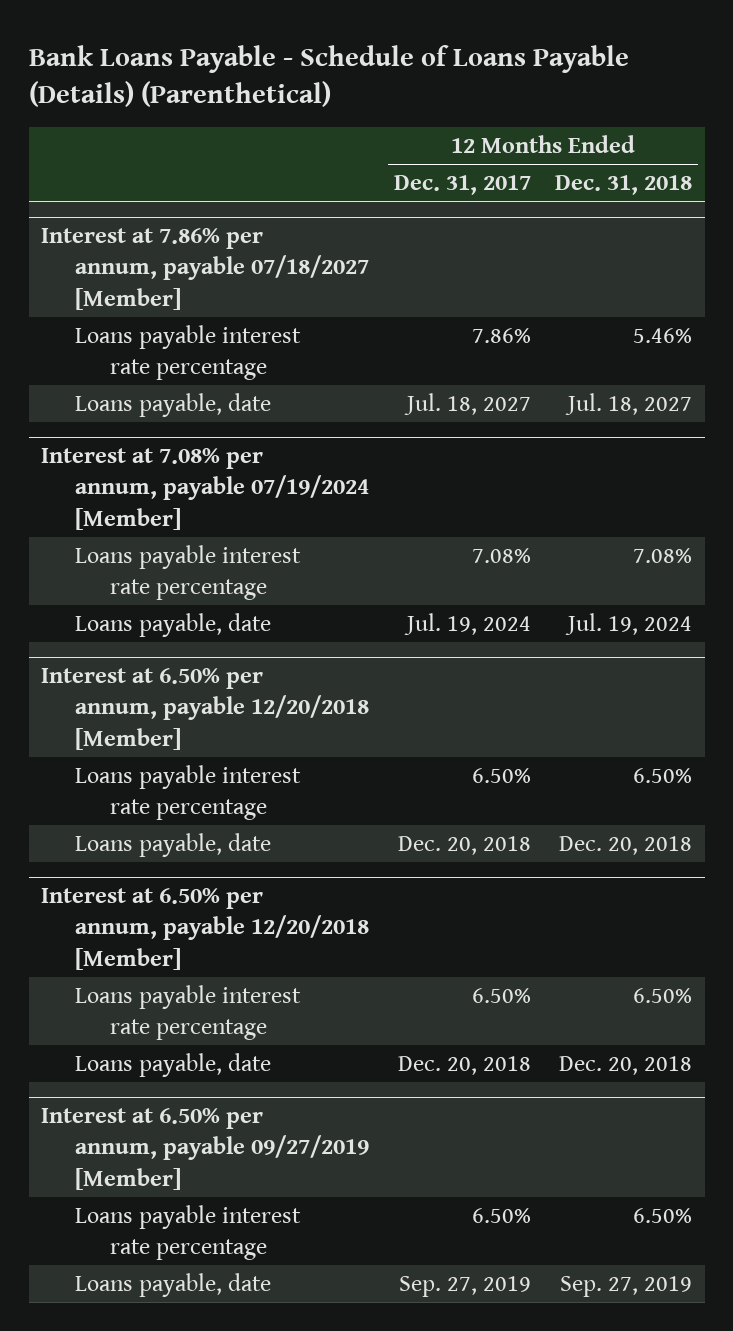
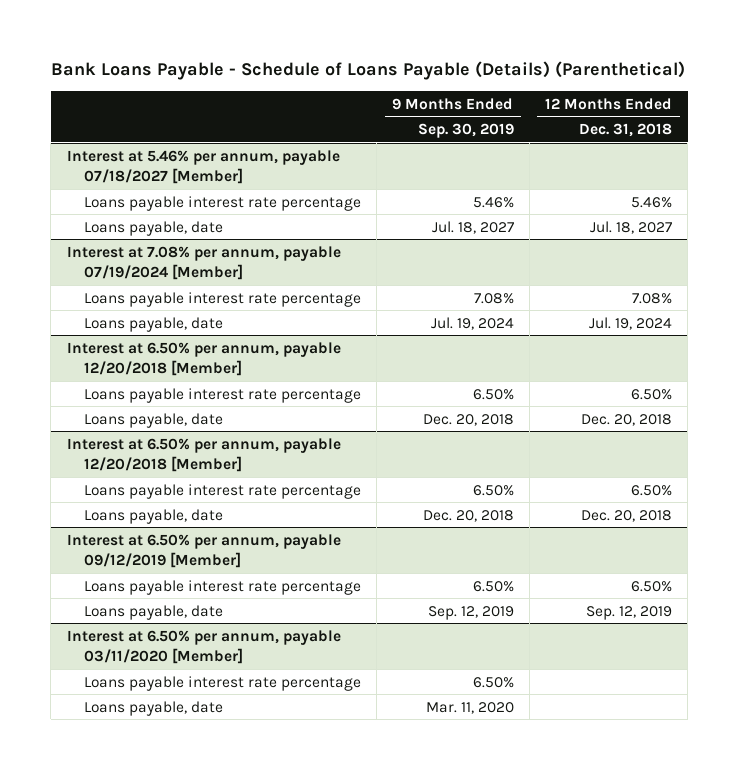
- | 12 Months Ended Dec. 31, 2017 | 12 Months Ended Dec. 31, 2018
+ | 9 Months Ended Sep. 30, 2019 | 12 Months Ended Dec. 31, 2018
- Interest at 7.86% per annum, payable 07/18/2027 [Member]
+ Interest at 5.46% per annum, payable 07/18/2027 [Member]
- Interest at 6.50% per annum, payable 09/27/2019 [Member]
+ Interest at 6.50% per annum, payable 09/12/2019 [Member]
- Loans payable, date | Sep. 27, 2019 | Sep. 27, 2019
+ Loans payable, date | Sep. 12, 2019 | Sep. 12, 2019
+ Interest at 6.50% per annum, payable 03/11/2020 [Member]
+ Loans payable interest rate percentage | 6.50% |
+ Loans payable, date | Mar. 11, 2020 |

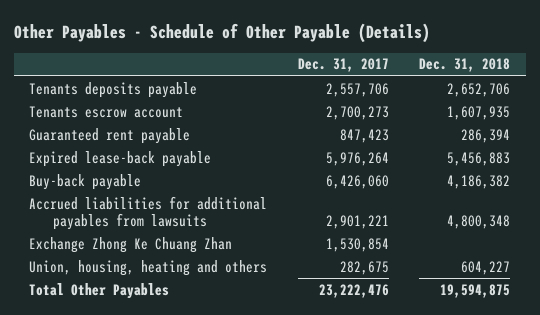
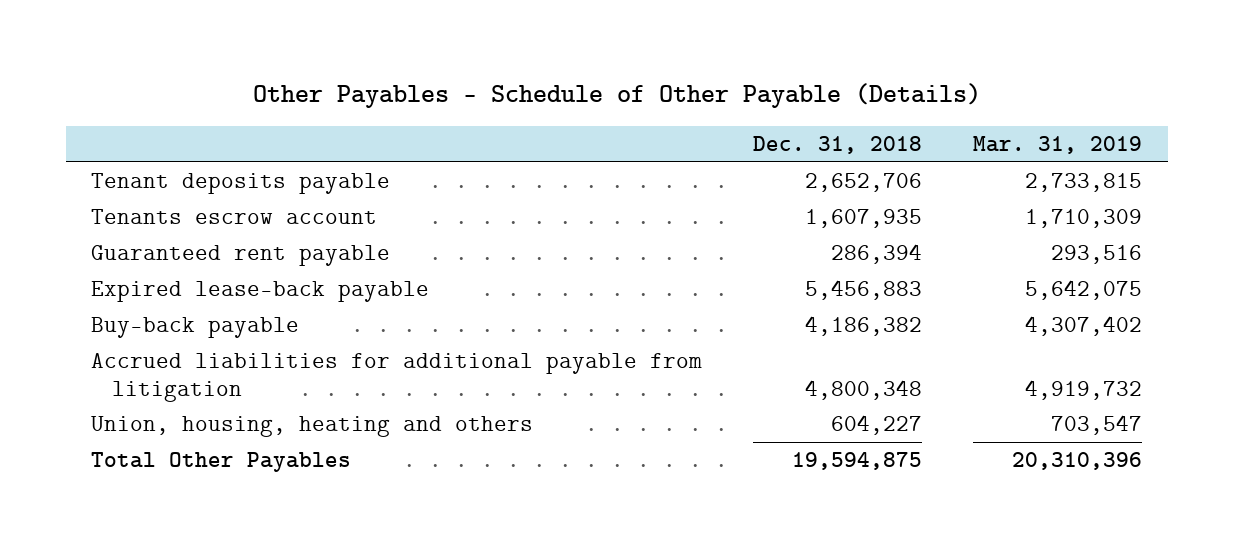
- | Dec. 31, 2017 | Dec. 31, 2018
+ | Dec. 31, 2018 | Mar. 31, 2019
- Tenants deposits payable | 2,557,706 | 2,652,706
+ Tenant deposits payable | 2,652,706 | 2,733,815
- Accrued liabilities for additional payables from lawsuits | 2,901,221 | 4,800,348
- Exchange Zhong Ke Chuang Zhan | 1,530,854 |
+ Accrued liabilities for additional payable from litigation | 4,800,348 | 4,919,732

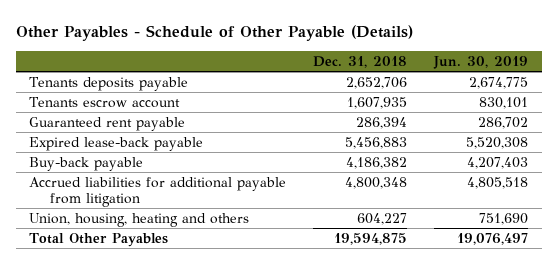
- | Dec. 31, 2018 | Mar. 31, 2019
+ | Dec. 31, 2018 | Jun. 30, 2019
- Tenant deposits payable | 2,652,706 | 2,733,815
+ Tenants deposits payable | 2,652,706 | 2,674,775

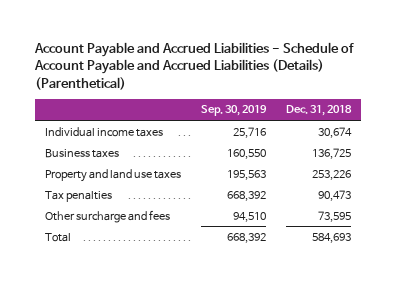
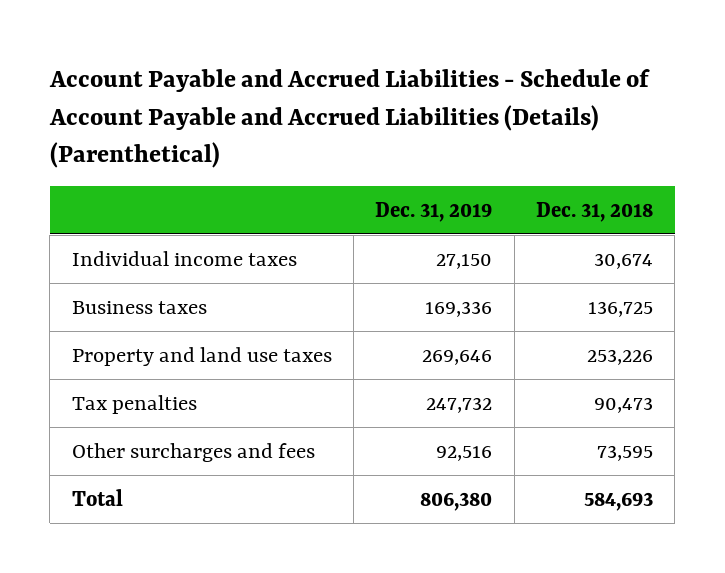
- | Sep. 30, 2019 | Dec. 31, 2018
+ | Dec. 31, 2019 | Dec. 31, 2018
- Other surcharge and fees | 94,510 | 73,595
+ Other surcharges and fees | 92,516 | 73,595

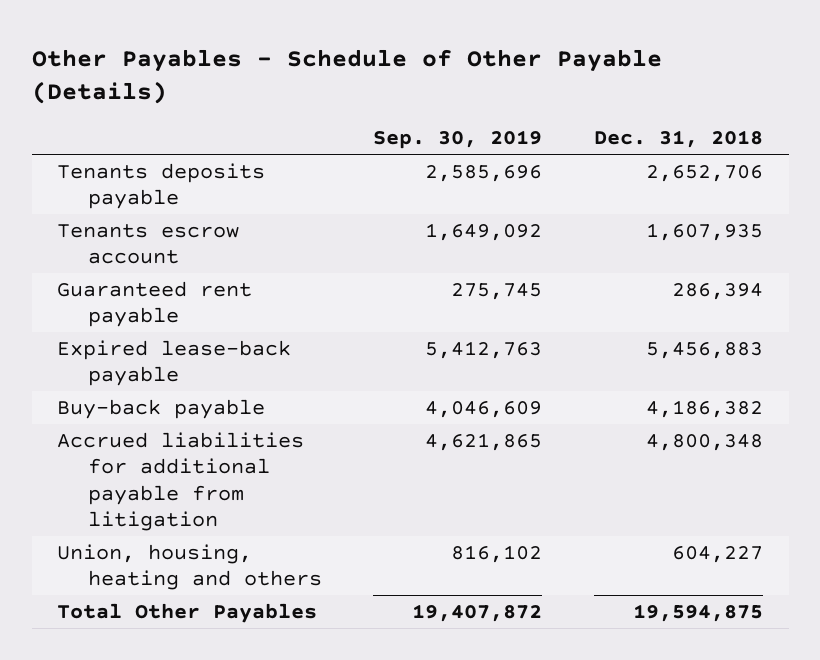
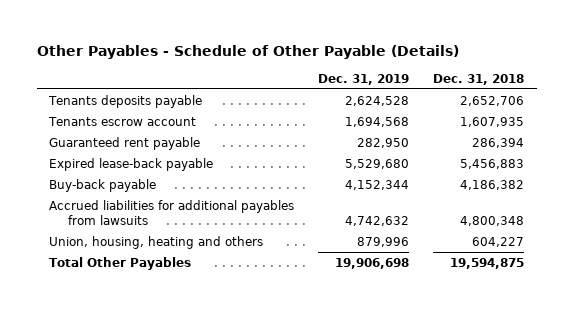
- | Sep. 30, 2019 | Dec. 31, 2018
+ | Dec. 31, 2019 | Dec. 31, 2018
- Accrued liabilities for additional payable from litigation | 4,621,865 | 4,800,348
+ Accrued liabilities for additional payables from lawsuits | 4,742,632 | 4,800,348

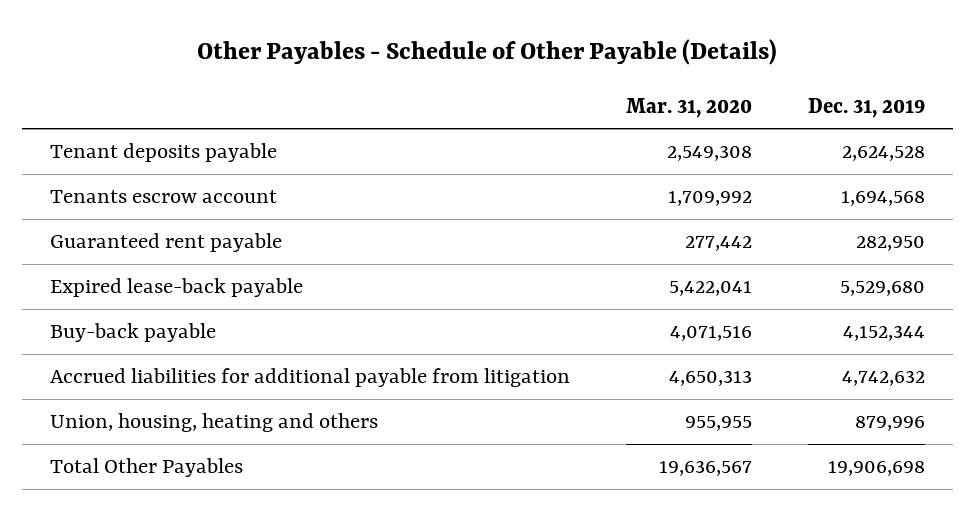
- | Dec. 31, 2019 | Dec. 31, 2018
+ | Mar. 31, 2020 | Dec. 31, 2019
- Tenants deposits payable | 2,624,528 | 2,652,706
+ Tenant deposits payable | 2,549,308 | 2,624,528
- Accrued liabilities for additional payables from lawsuits | 4,742,632 | 4,800,348
+ Accrued liabilities for additional payable from litigation | 4,650,313 | 4,742,632

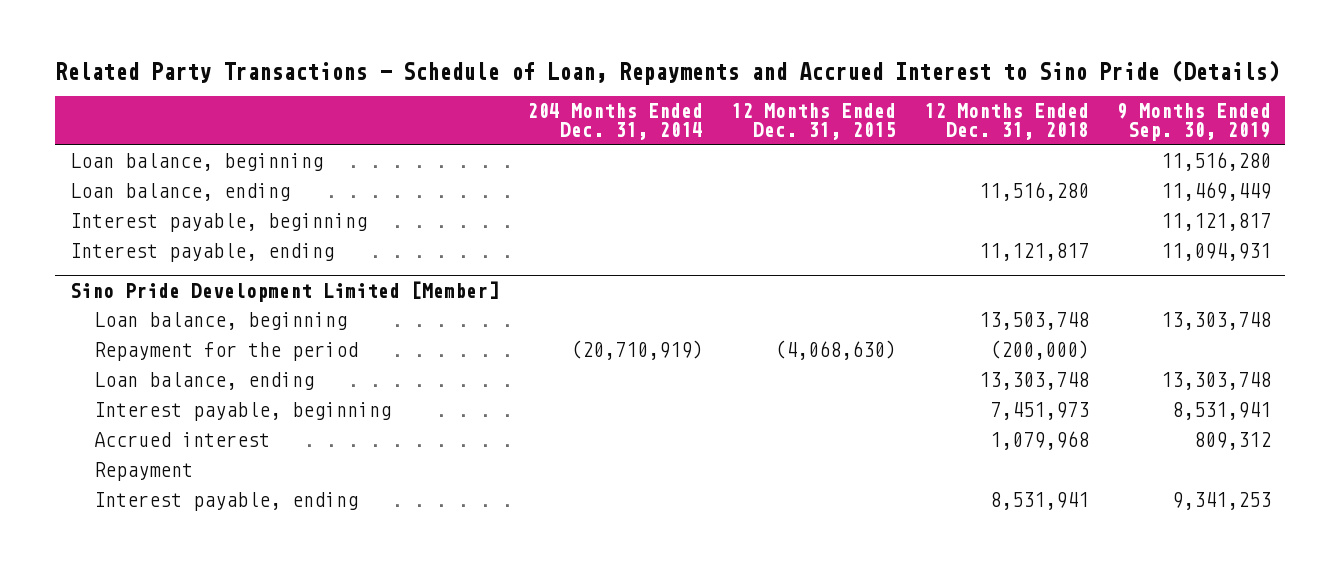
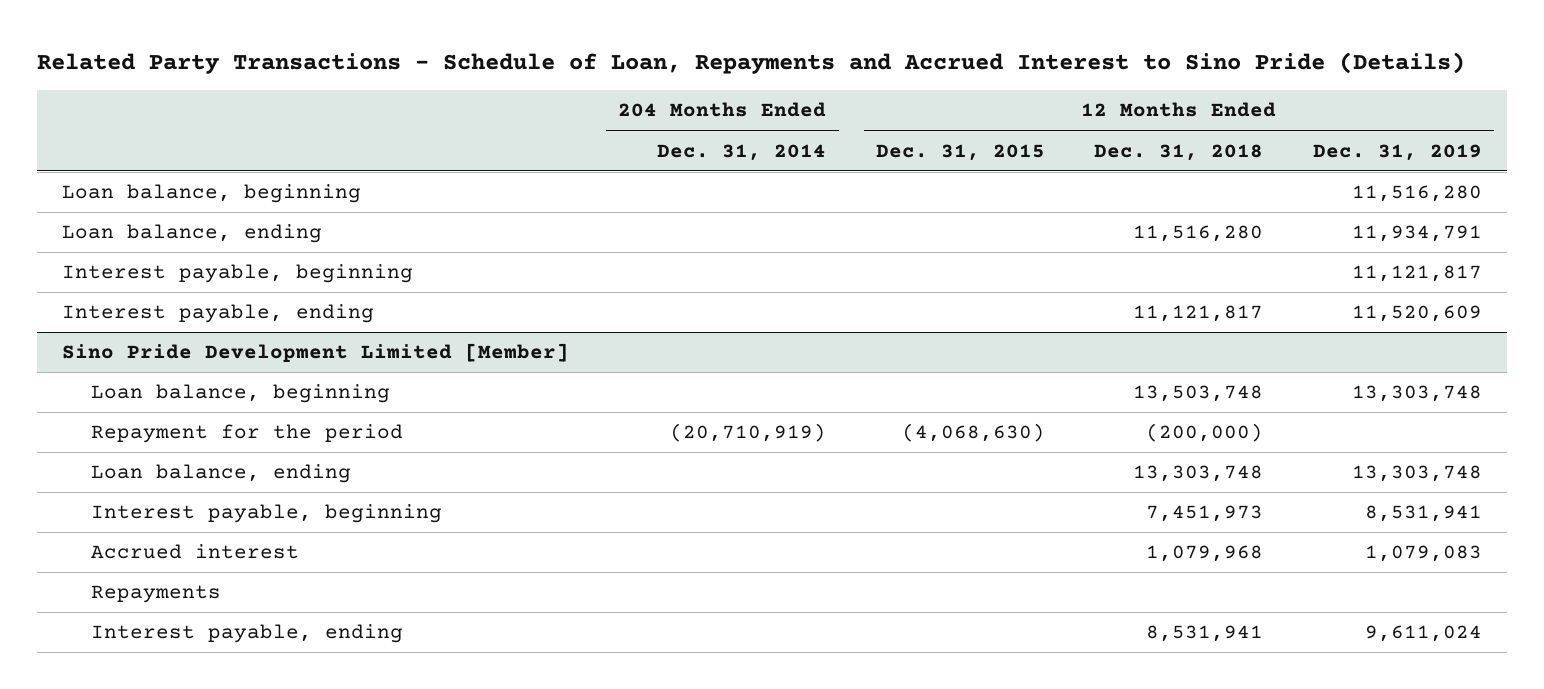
- | 204 Months Ended Dec. 31, 2014 | 12 Months Ended Dec. 31, 2015 | 12 Months Ended Dec. 31, 2018 | 9 Months Ended Sep. 30, 2019
+ | 204 Months Ended Dec. 31, 2014 | 12 Months Ended Dec. 31, 2015 | 12 Months Ended Dec. 31, 2018 | 12 Months Ended Dec. 31, 2019
@ Sino Pride Development Limited [Member]
- Repayment
+ Repayments

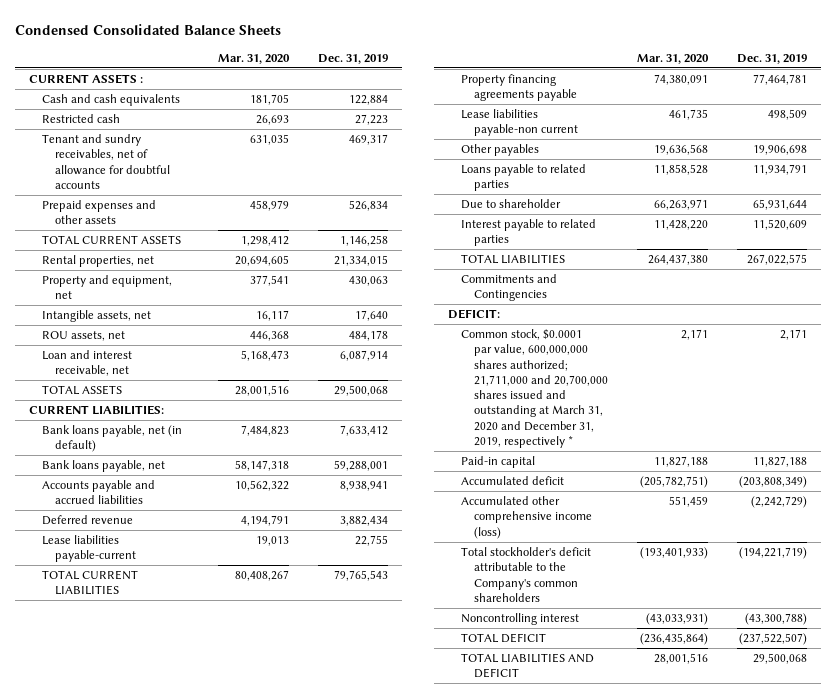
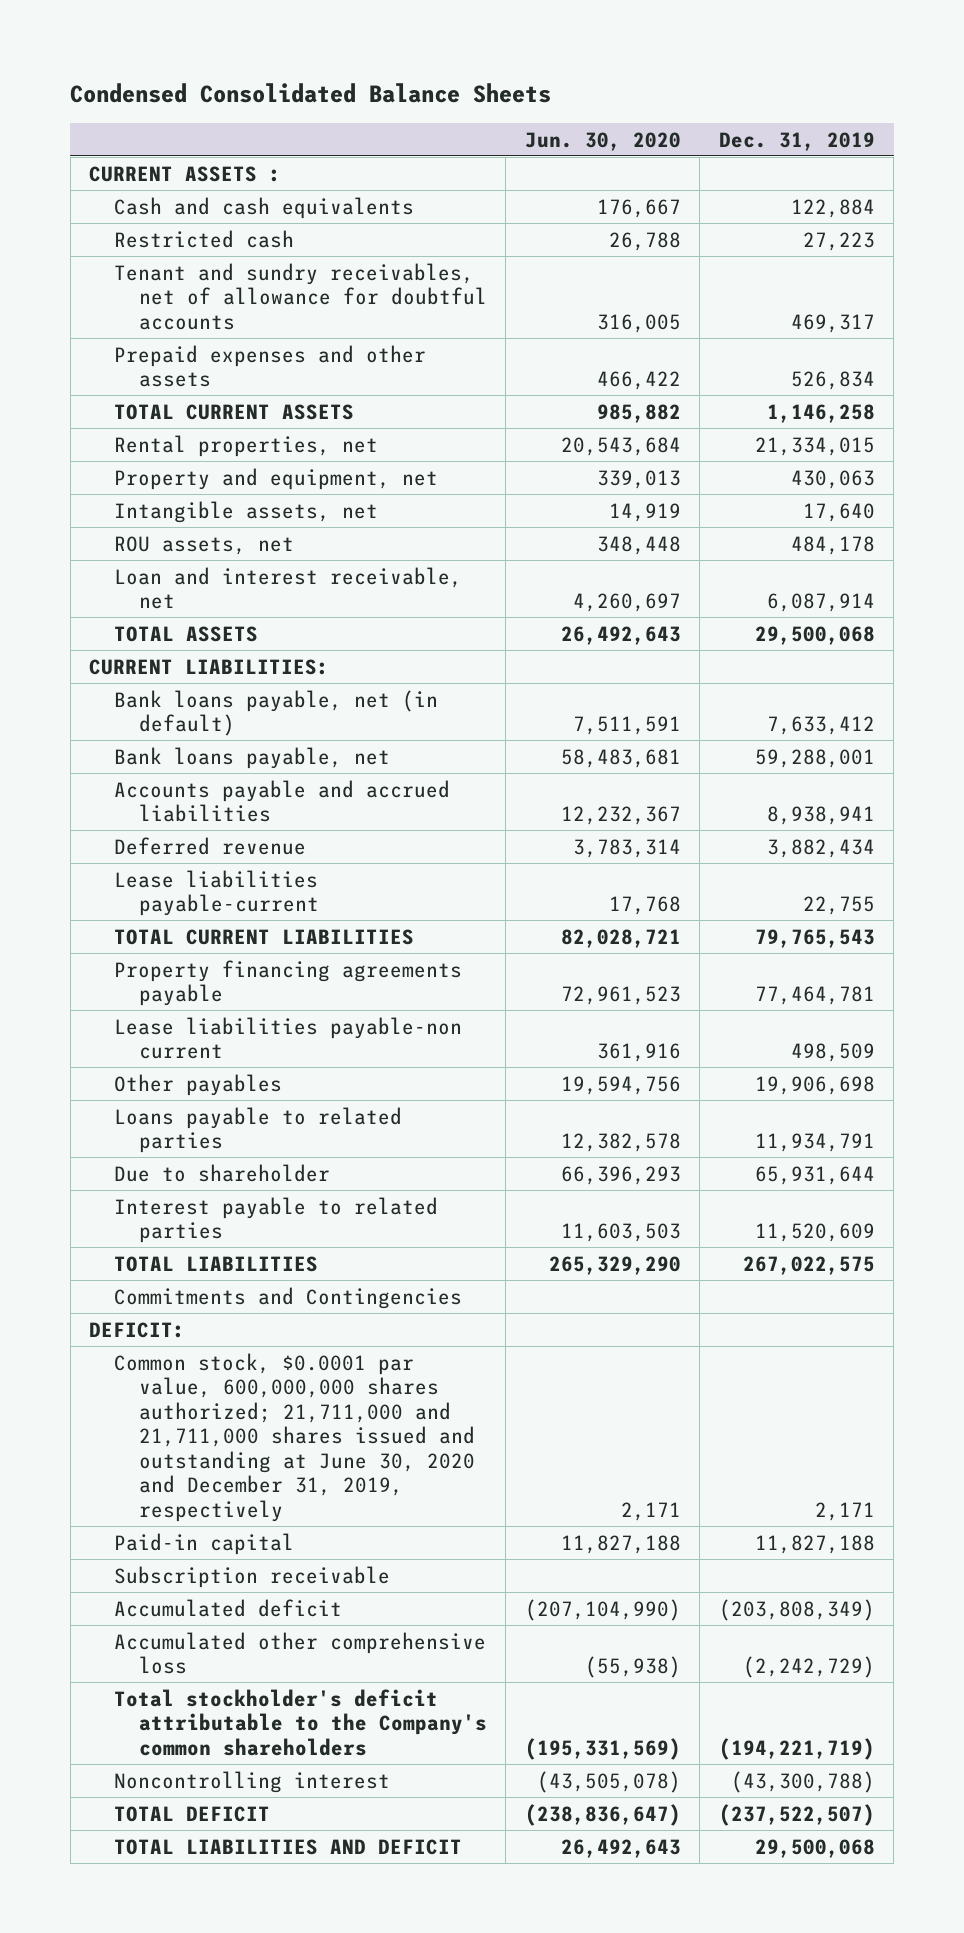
- | Mar. 31, 2020 | Dec. 31, 2019
+ | Jun. 30, 2020 | Dec. 31, 2019
- Common stock, $0.0001 par value, 600,000,000 shares authorized; 21,711,000 and 20,700,000 shares issued and outstanding at March 31, 2020 and December 31, 2019, respectively * | 2,171 | 2,171
+ Common stock, $0.0001 par value, 600,000,000 shares authorized; 21,711,000 and 21,711,000 shares issued and outstanding at June 30, 2020 and December 31, 2019, respectively | 2,171 | 2,171
+ Subscription receivable
- Accumulated other comprehensive income (loss) | 551,459 | (2,242,729)
+ Accumulated other comprehensive loss | (55,938) | (2,242,729)

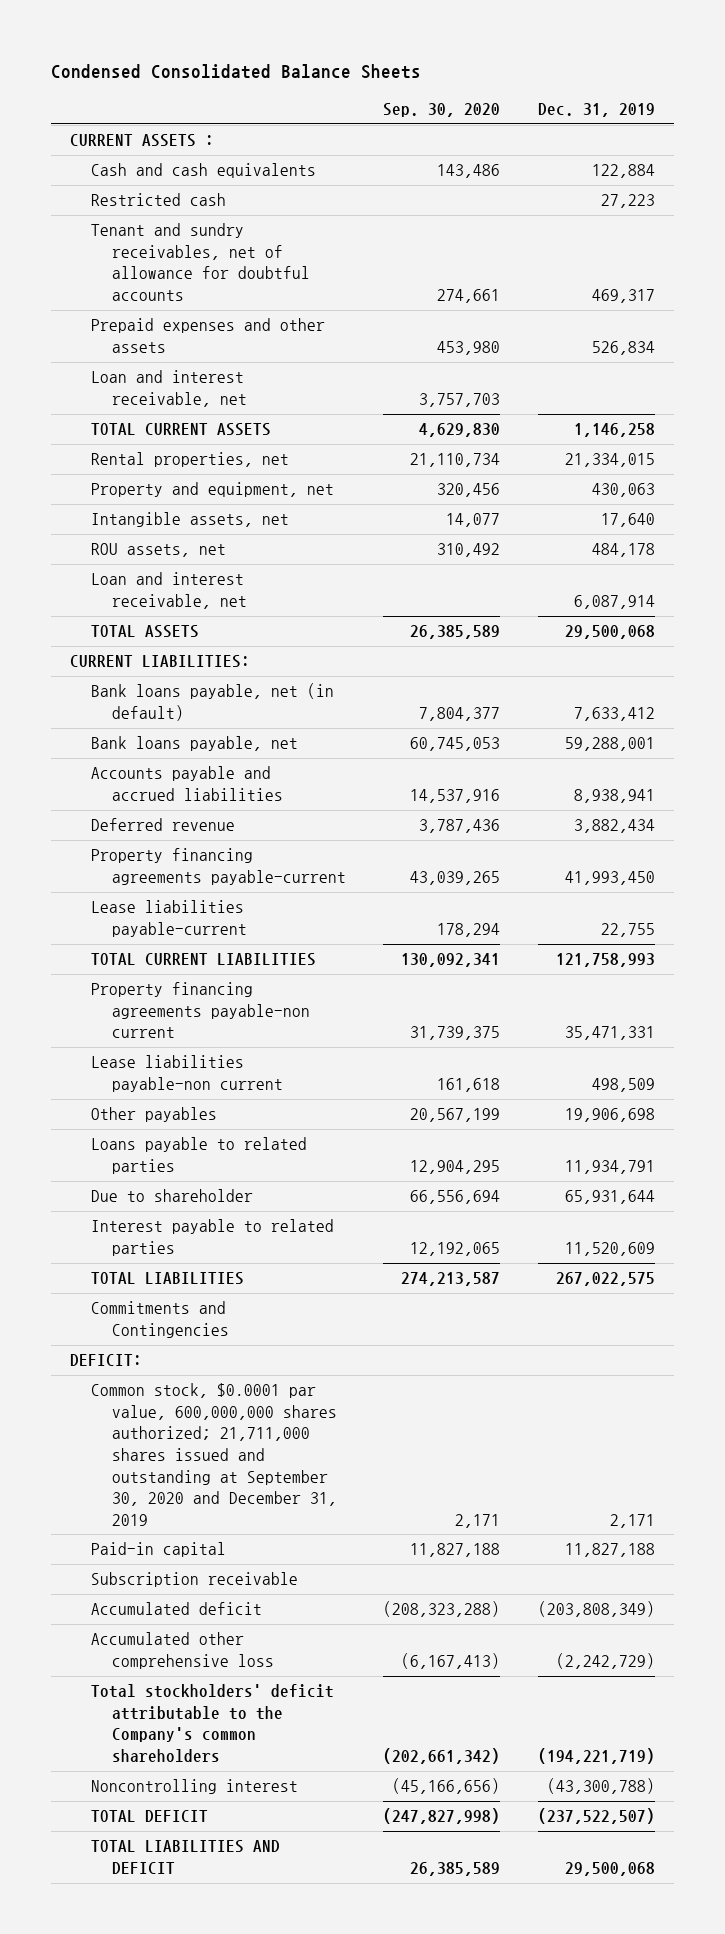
- | Jun. 30, 2020 | Dec. 31, 2019
+ | Sep. 30, 2020 | Dec. 31, 2019
+ Loan and interest receivable, net | 3,757,703 |
+ Property financing agreements payable-current | 43,039,265 | 41,993,450
- TOTAL CURRENT LIABILITIES | 82,028,721 | 79,765,543
- Property financing agreements payable | 72,961,523 | 77,464,781
+ TOTAL CURRENT LIABILITIES | 130,092,341 | 121,758,993
+ Property financing agreements payable-non current | 31,739,375 | 35,471,331
- Common stock, $0.0001 par value, 600,000,000 shares authorized; 21,711,000 and 21,711,000 shares issued and outstanding at June 30, 2020 and December 31, 2019, respectively | 2,171 | 2,171
+ Common stock, $0.0001 par value, 600,000,000 shares authorized; 21,711,000 shares issued and outstanding at September 30, 2020 and December 31, 2019 | 2,171 | 2,171
- Total stockholder's deficit attributable to the Company's common shareholders | (195,331,569) | (194,221,719)
+ Total stockholders' deficit attributable to the Company's common shareholders | (202,661,342) | (194,221,719)

